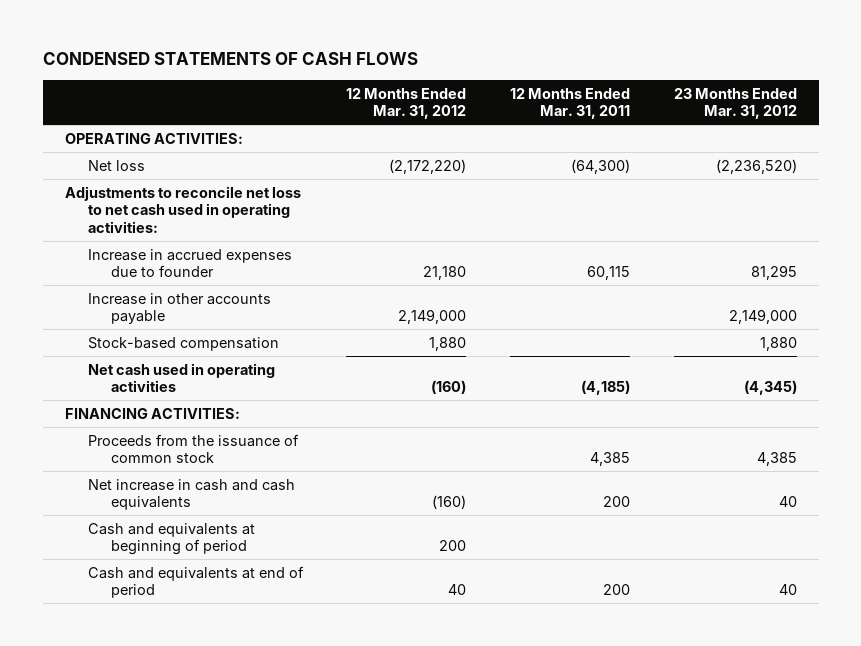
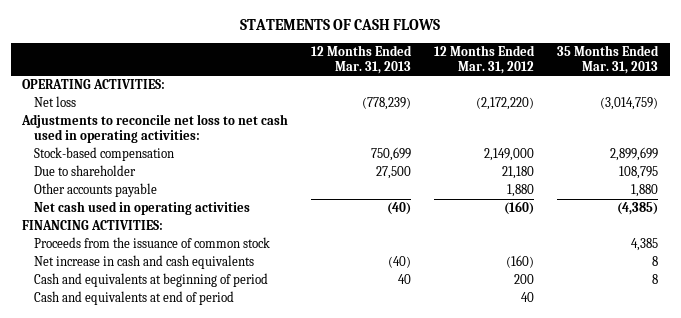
- CONDENSED STATEMENTS OF CASH FLOWS
+ STATEMENTS OF CASH FLOWS
- | 12 Months Ended Mar. 31, 2012 | 12 Months Ended Mar. 31, 2011 | 23 Months Ended Mar. 31, 2012
+ | 12 Months Ended Mar. 31, 2013 | 12 Months Ended Mar. 31, 2012 | 35 Months Ended Mar. 31, 2013
- Increase in accrued expenses due to founder | 21,180 | 60,115 | 81,295
- Increase in other accounts payable | 2,149,000 | | 2,149,000
- Stock-based compensation | 1,880 | | 1,880
+ Stock-based compensation | 750,699 | 2,149,000 | 2,899,699
+ Due to shareholder | 27,500 | 21,180 | 108,795
+ Other accounts payable | | 1,880 | 1,880

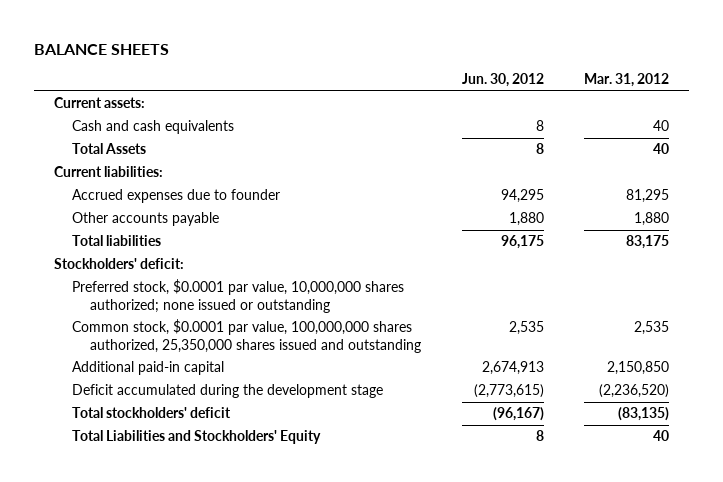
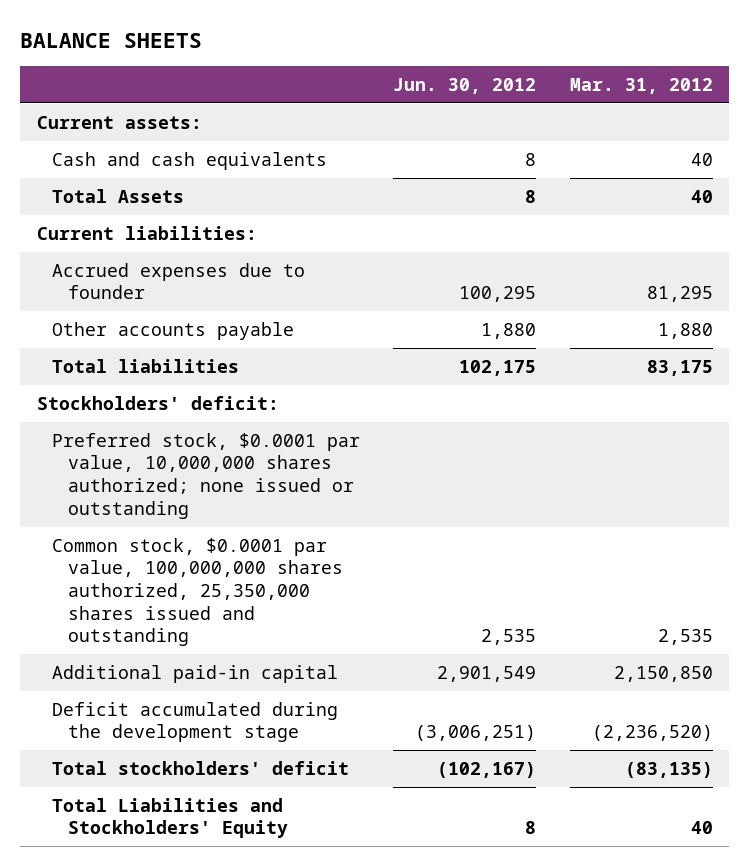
- Accrued expenses due to founder | 94,295 | 81,295
+ Accrued expenses due to founder | 100,295 | 81,295
- Total liabilities | 96,175 | 83,175
+ Total liabilities | 102,175 | 83,175
- Additional paid-in capital | 2,674,913 | 2,150,850
- Deficit accumulated during the development stage | (2,773,615) | (2,236,520)
- Total stockholders' deficit | (96,167) | (83,135)
+ Additional paid-in capital | 2,901,549 | 2,150,850
+ Deficit accumulated during the development stage | (3,006,251) | (2,236,520)
+ Total stockholders' deficit | (102,167) | (83,135)

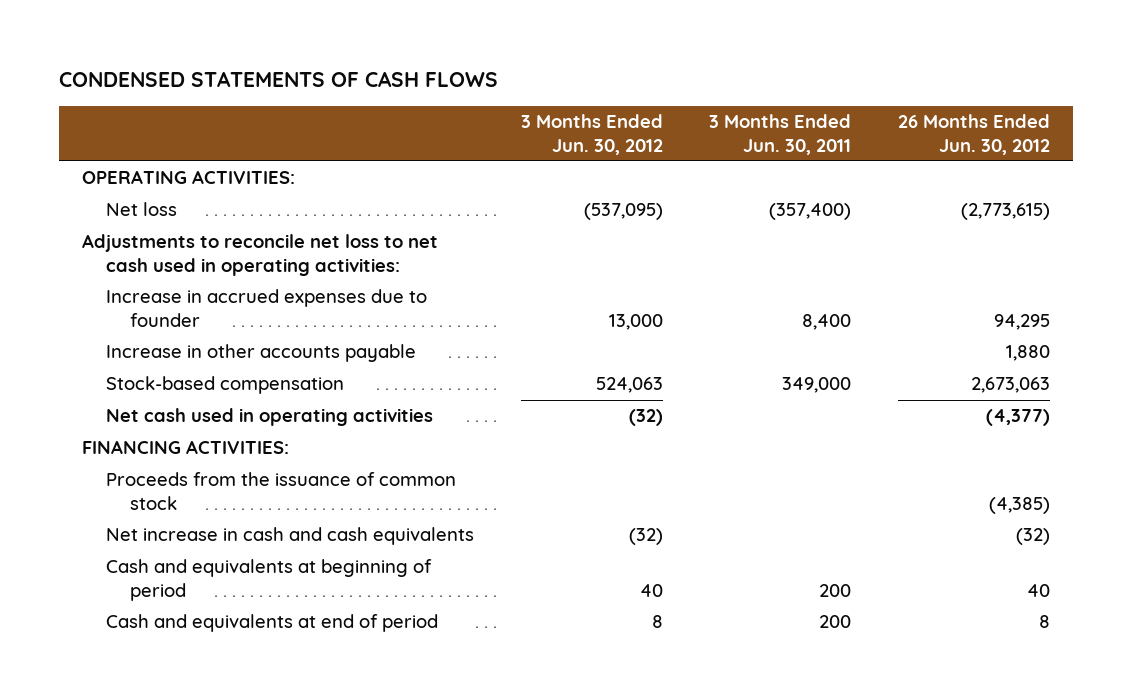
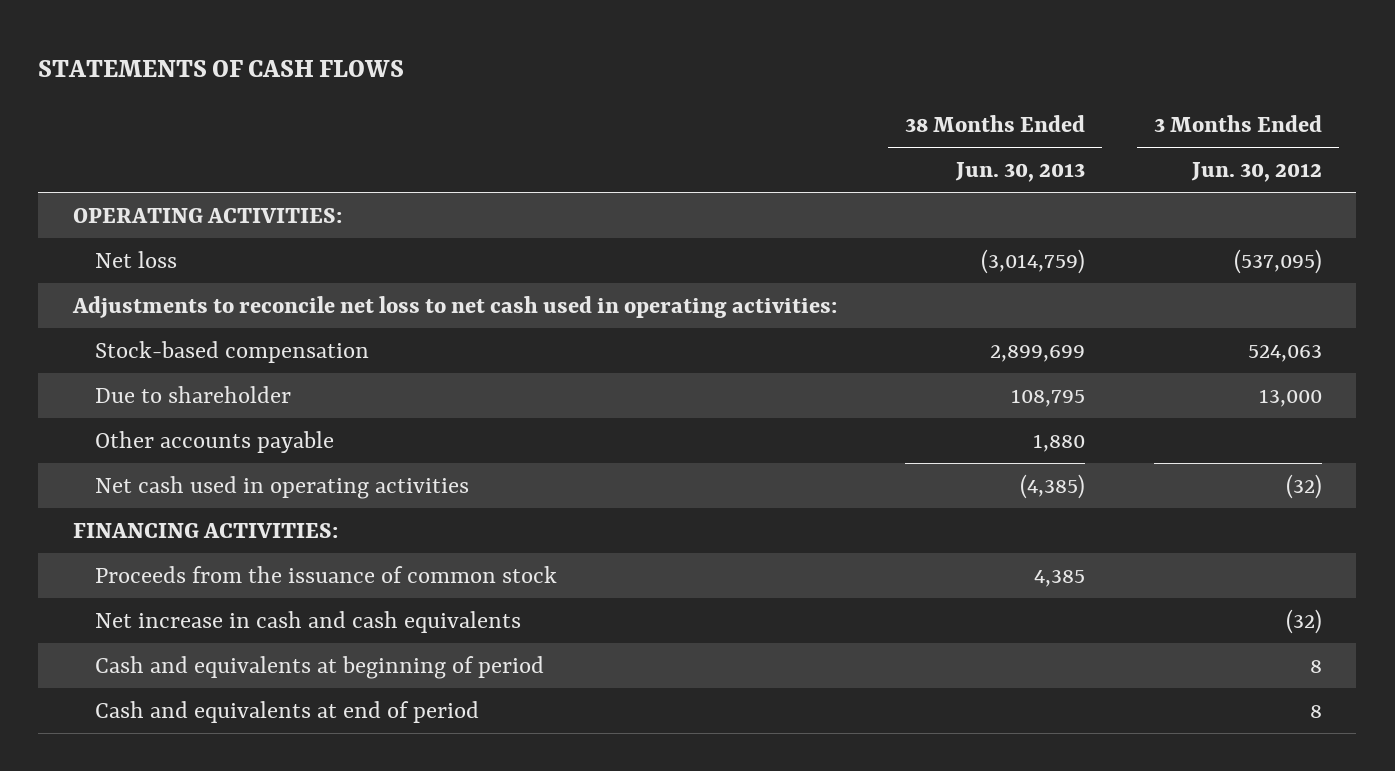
- CONDENSED STATEMENTS OF CASH FLOWS
+ STATEMENTS OF CASH FLOWS
- | 3 Months Ended Jun. 30, 2012 | 3 Months Ended Jun. 30, 2011 | 26 Months Ended Jun. 30, 2012
+ | 38 Months Ended Jun. 30, 2013 | 3 Months Ended Jun. 30, 2012
- Increase in accrued expenses due to founder | 13,000 | 8,400 | 94,295
- Increase in other accounts payable | | | 1,880
+ Due to shareholder | 108,795 | 13,000
+ Other accounts payable | 1,880 |
- Cash and equivalents at beginning of period | 40 | 200 | 40
+ Cash and equivalents at beginning of period | | 8

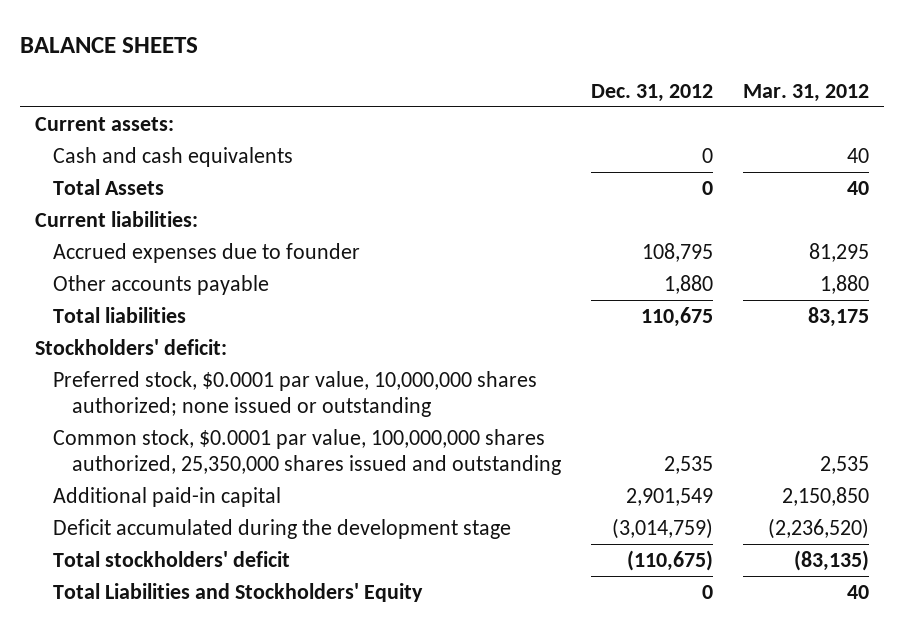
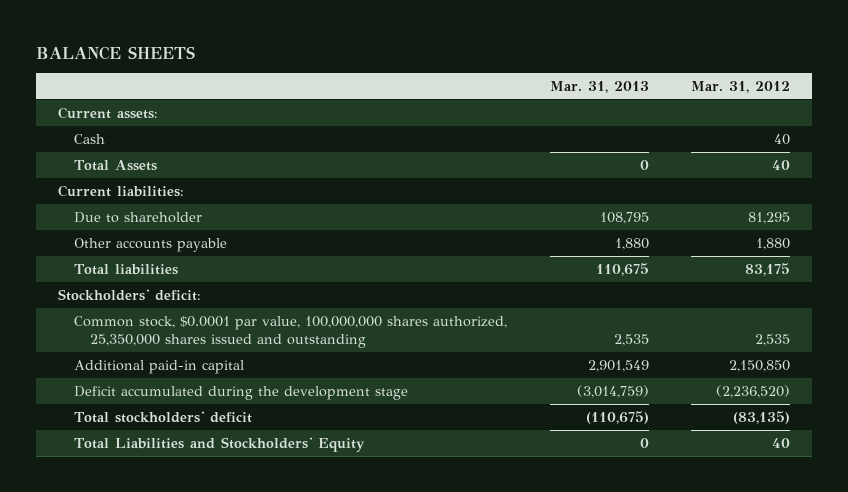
- | Dec. 31, 2012 | Mar. 31, 2012
+ | Mar. 31, 2013 | Mar. 31, 2012
- Cash and cash equivalents | 0 | 40
+ Cash | | 40
- Accrued expenses due to founder | 108,795 | 81,295
+ Due to shareholder | 108,795 | 81,295
- Preferred stock, $0.0001 par value, 10,000,000 shares authorized; none issued or outstanding

